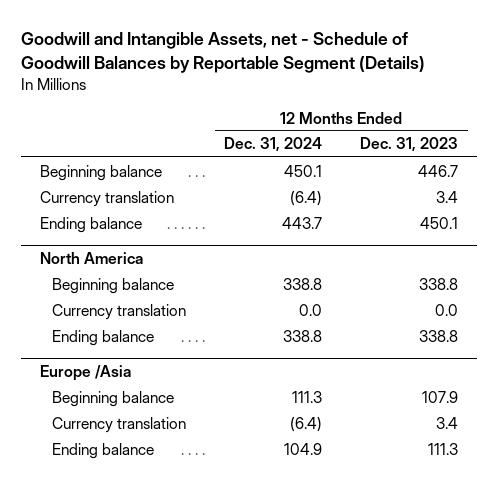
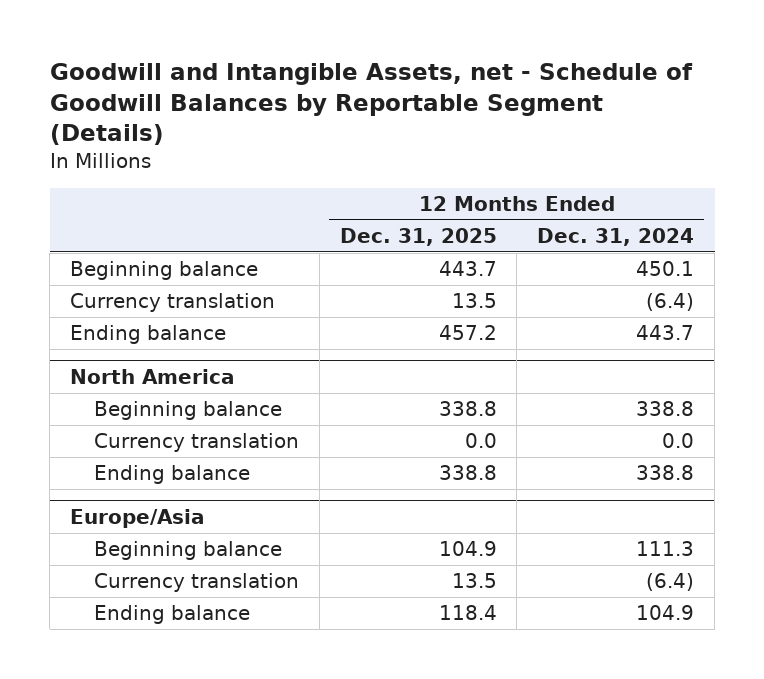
- | 12 Months Ended Dec. 31, 2024 | 12 Months Ended Dec. 31, 2023
+ | 12 Months Ended Dec. 31, 2025 | 12 Months Ended Dec. 31, 2024
- Europe /Asia
+ Europe/Asia

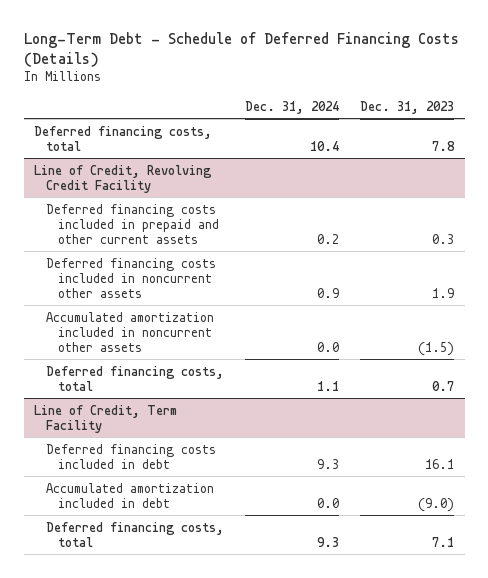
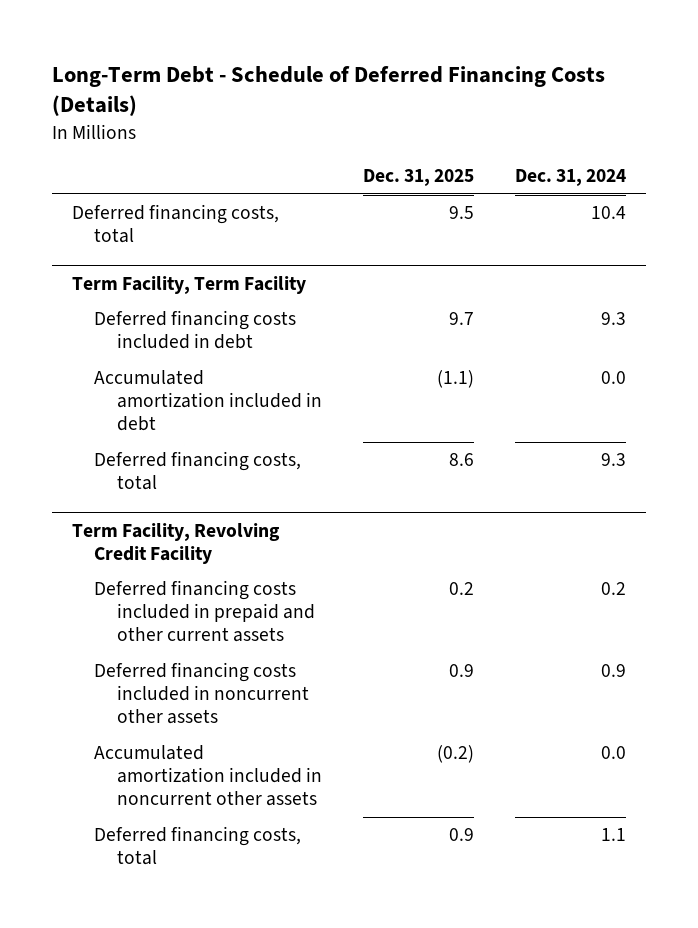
- | Dec. 31, 2024 | Dec. 31, 2023
+ | Dec. 31, 2025 | Dec. 31, 2024
- Line of Credit, Revolving Credit Facility
+ Term Facility, Term Facility
+ Deferred financing costs included in debt | 9.7 | 9.3
+ Accumulated amortization included in debt | (1.1) | 0.0
+ Deferred financing costs, total | 8.6 | 9.3
+ Term Facility, Revolving Credit Facility
- Line of Credit, Term Facility
- Deferred financing costs included in debt | 9.3 | 16.1
- Accumulated amortization included in debt | 0.0 | (9.0)
- Deferred financing costs, total | 9.3 | 7.1

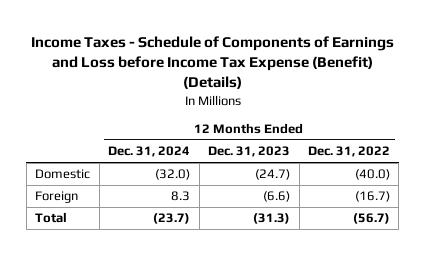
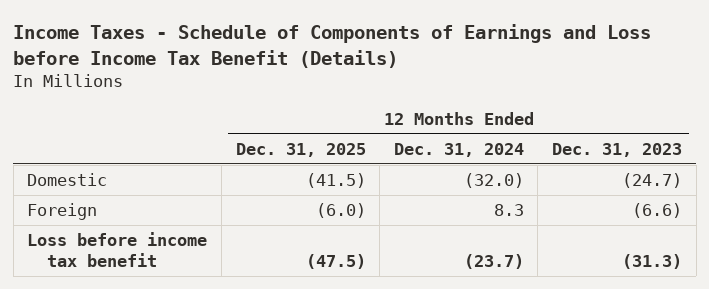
- Income Taxes - Schedule of Components of Earnings and Loss before Income Tax Expense (Benefit) (Details)
+ Income Taxes - Schedule of Components of Earnings and Loss before Income Tax Benefit (Details)
- | 12 Months Ended Dec. 31, 2024 | 12 Months Ended Dec. 31, 2023 | 12 Months Ended Dec. 31, 2022
+ | 12 Months Ended Dec. 31, 2025 | 12 Months Ended Dec. 31, 2024 | 12 Months Ended Dec. 31, 2023
- Total | (23.7) | (31.3) | (56.7)
+ Loss before income tax benefit | (47.5) | (23.7) | (31.3)

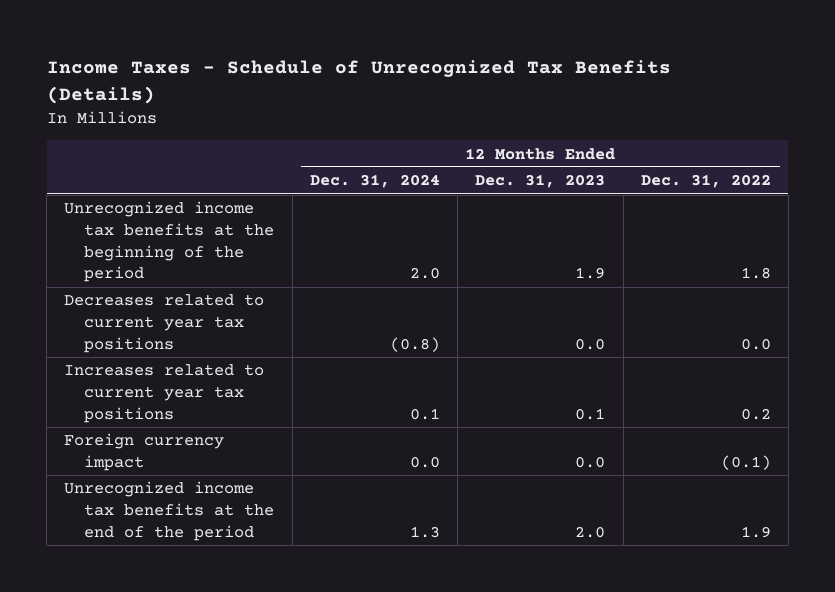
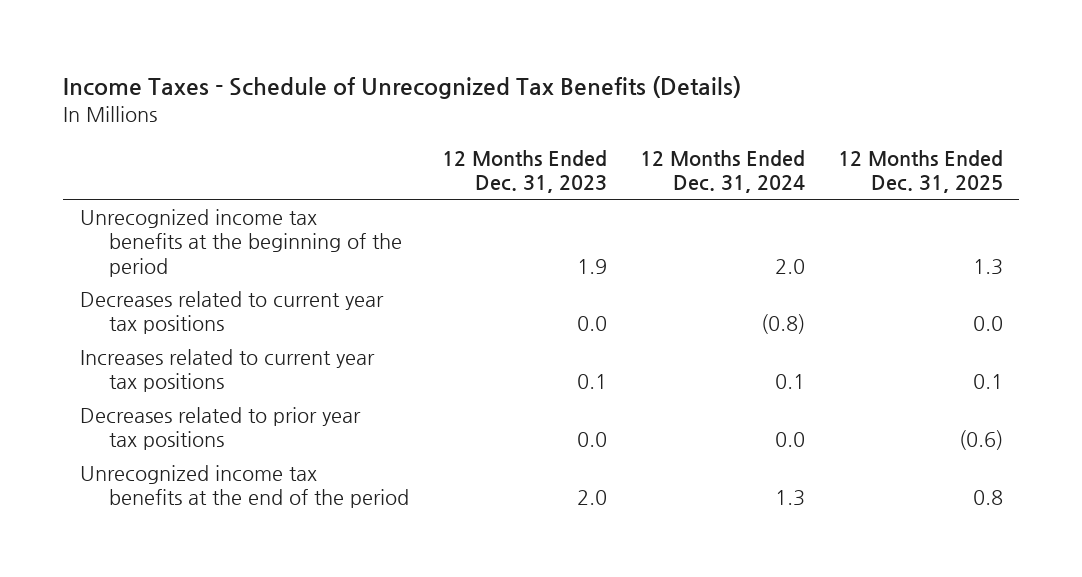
- | 12 Months Ended Dec. 31, 2024 | 12 Months Ended Dec. 31, 2023 | 12 Months Ended Dec. 31, 2022
+ | 12 Months Ended Dec. 31, 2023 | 12 Months Ended Dec. 31, 2024 | 12 Months Ended Dec. 31, 2025
- Foreign currency impact | 0.0 | 0.0 | (0.1)
+ Decreases related to prior year tax positions | 0.0 | 0.0 | (0.6)

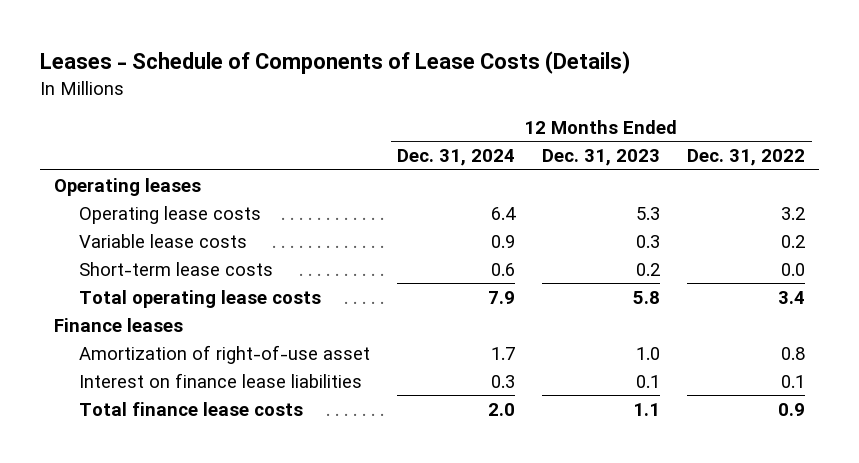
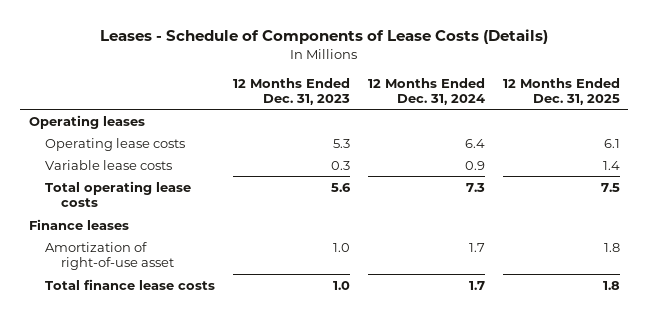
- | 12 Months Ended Dec. 31, 2024 | 12 Months Ended Dec. 31, 2023 | 12 Months Ended Dec. 31, 2022
+ | 12 Months Ended Dec. 31, 2023 | 12 Months Ended Dec. 31, 2024 | 12 Months Ended Dec. 31, 2025
- Short-term lease costs | 0.6 | 0.2 | 0.0
- Total operating lease costs | 7.9 | 5.8 | 3.4
+ Total operating lease costs | 5.6 | 7.3 | 7.5
- Interest on finance lease liabilities | 0.3 | 0.1 | 0.1
- Total finance lease costs | 2.0 | 1.1 | 0.9
+ Total finance lease costs | 1.0 | 1.7 | 1.8

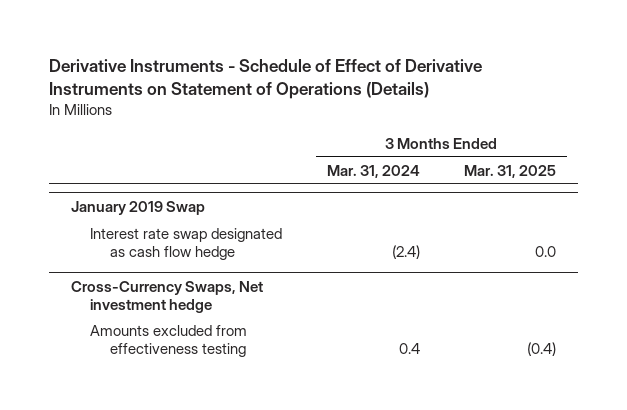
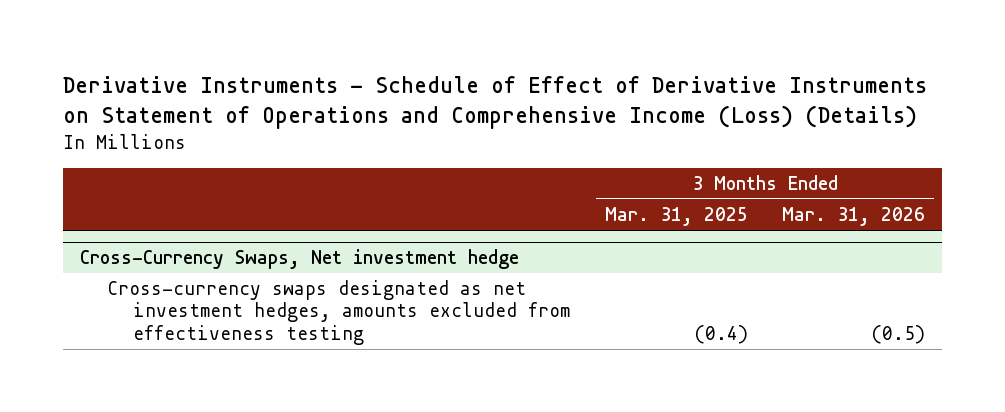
- Derivative Instruments - Schedule of Effect of Derivative Instruments on Statement of Operations (Details)
+ Derivative Instruments - Schedule of Effect of Derivative Instruments on Statement of Operations and Comprehensive Income (Loss) (Details)
- | 3 Months Ended Mar. 31, 2024 | 3 Months Ended Mar. 31, 2025
+ | 3 Months Ended Mar. 31, 2025 | 3 Months Ended Mar. 31, 2026
- January 2019 Swap
- Interest rate swap designated as cash flow hedge | (2.4) | 0.0
@ Cross-Currency Swaps, Net investment hedge
- Amounts excluded from effectiveness testing | 0.4 | (0.4)
+ Cross-currency swaps designated as net investment hedges, amounts excluded from effectiveness testing | (0.4) | (0.5)

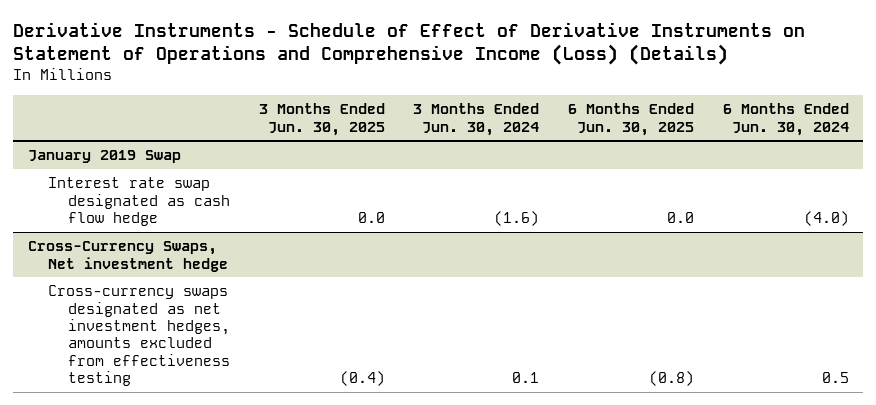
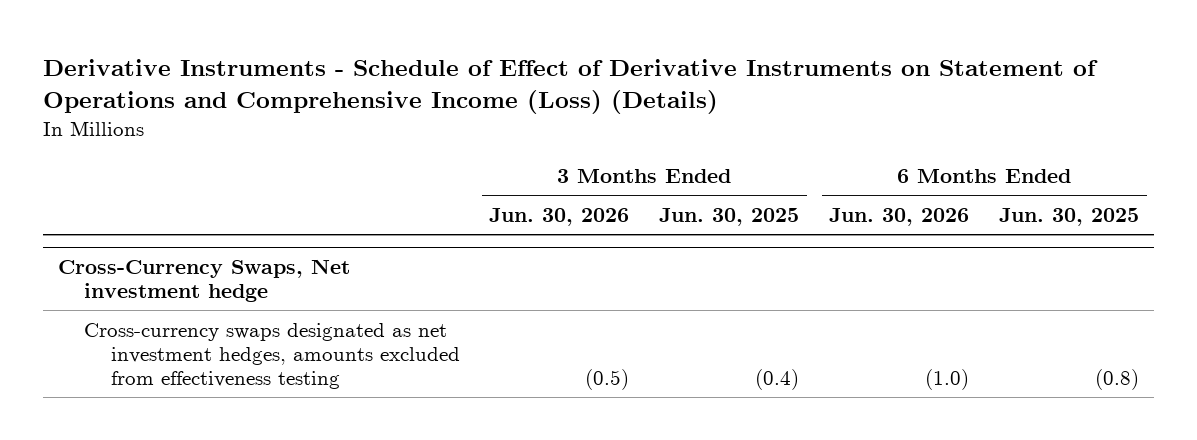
- | 3 Months Ended Jun. 30, 2025 | 3 Months Ended Jun. 30, 2024 | 6 Months Ended Jun. 30, 2025 | 6 Months Ended Jun. 30, 2024
+ | 3 Months Ended Jun. 30, 2026 | 3 Months Ended Jun. 30, 2025 | 6 Months Ended Jun. 30, 2026 | 6 Months Ended Jun. 30, 2025
- January 2019 Swap
- Interest rate swap designated as cash flow hedge | 0.0 | (1.6) | 0.0 | (4.0)

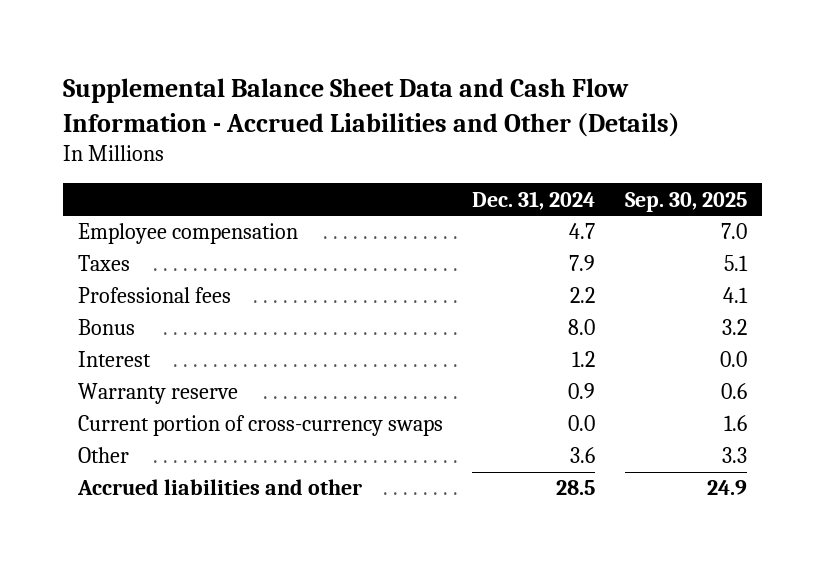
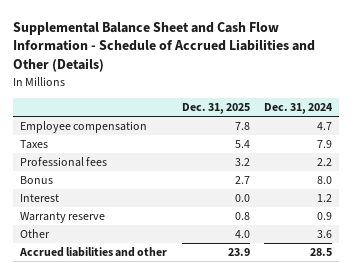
- Supplemental Balance Sheet Data and Cash Flow Information - Accrued Liabilities and Other (Details)
+ Supplemental Balance Sheet and Cash Flow Information - Schedule of Accrued Liabilities and Other (Details)
- | Dec. 31, 2024 | Sep. 30, 2025
+ | Dec. 31, 2025 | Dec. 31, 2024
- Current portion of cross-currency swaps | 0.0 | 1.6

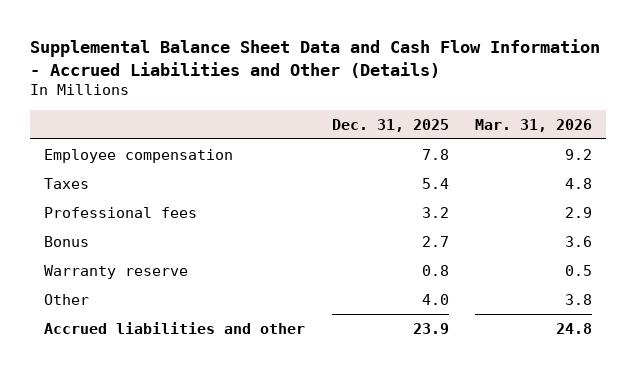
- Supplemental Balance Sheet and Cash Flow Information - Schedule of Accrued Liabilities and Other (Details)
+ Supplemental Balance Sheet Data and Cash Flow Information - Accrued Liabilities and Other (Details)
- | Dec. 31, 2025 | Dec. 31, 2024
+ | Dec. 31, 2025 | Mar. 31, 2026
- Interest | 0.0 | 1.2

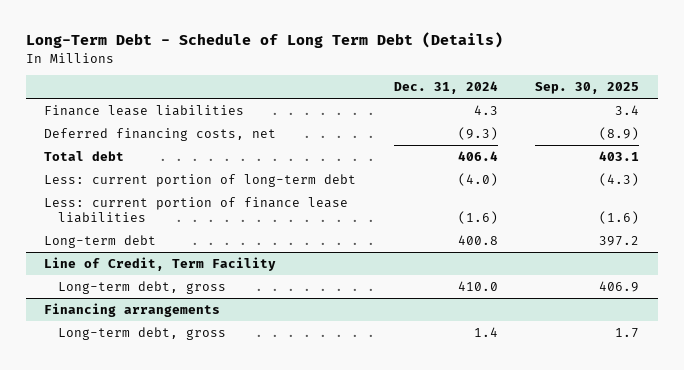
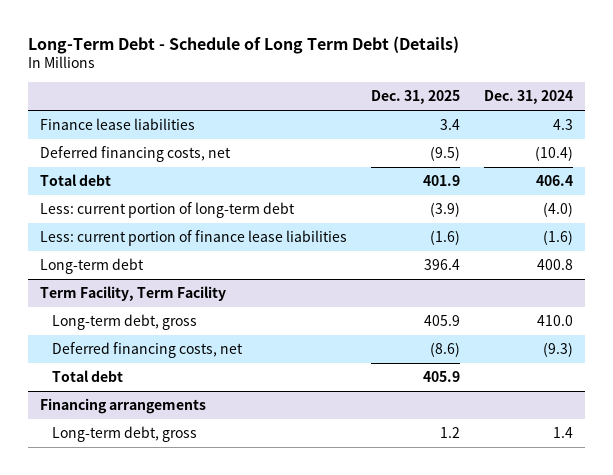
- | Dec. 31, 2024 | Sep. 30, 2025
+ | Dec. 31, 2025 | Dec. 31, 2024
- Deferred financing costs, net | (9.3) | (8.9)
+ Deferred financing costs, net | (9.5) | (10.4)
- Line of Credit, Term Facility
+ Term Facility, Term Facility
+ Deferred financing costs, net | (8.6) | (9.3)
+ Total debt | 405.9 |

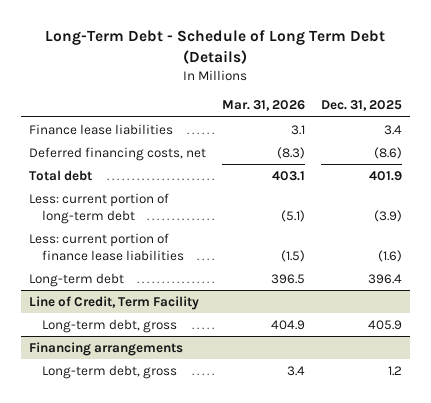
- | Dec. 31, 2025 | Dec. 31, 2024
+ | Mar. 31, 2026 | Dec. 31, 2025
- Deferred financing costs, net | (9.5) | (10.4)
+ Deferred financing costs, net | (8.3) | (8.6)
- Term Facility, Term Facility
+ Line of Credit, Term Facility
- Deferred financing costs, net | (8.6) | (9.3)
- Total debt | 405.9 |

